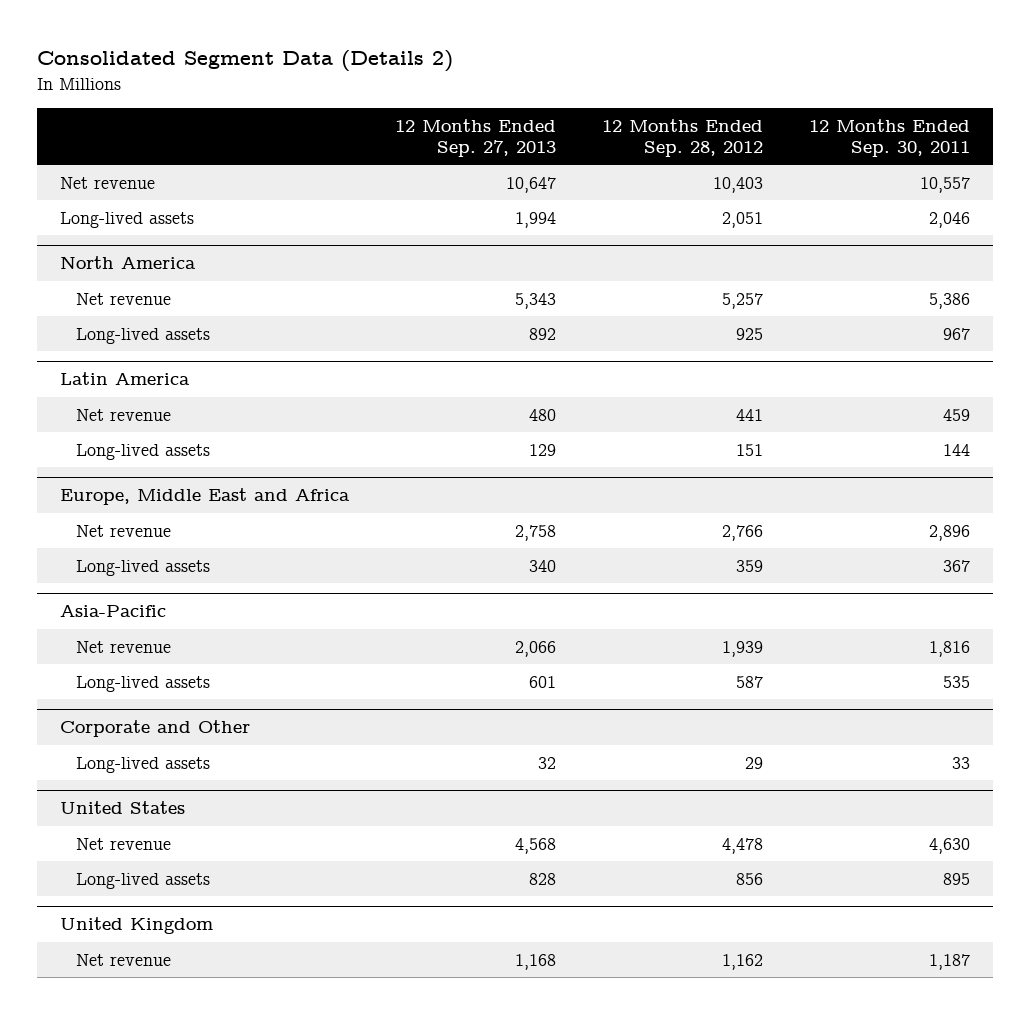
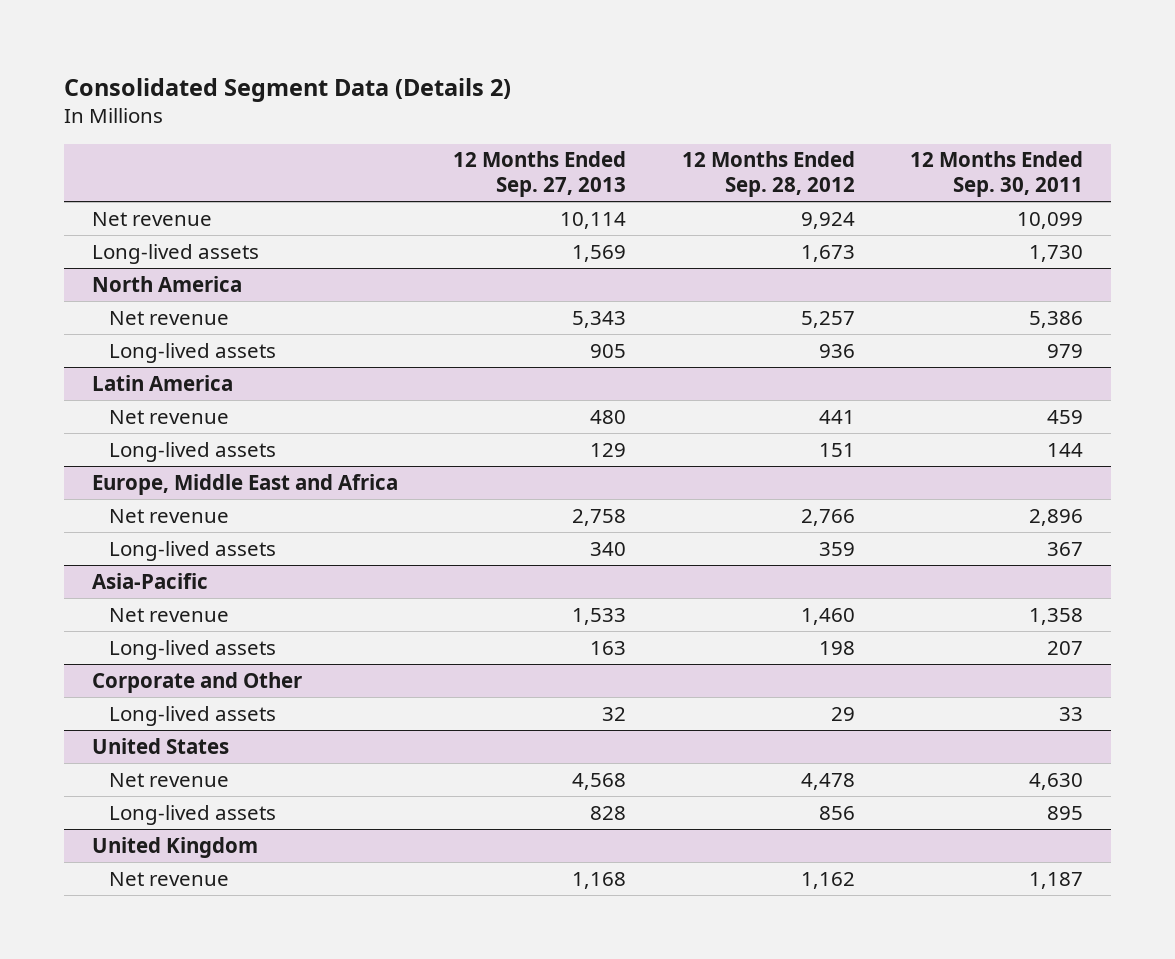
- Net revenue | 10,647 | 10,403 | 10,557
- Long-lived assets | 1,994 | 2,051 | 2,046
+ Net revenue | 10,114 | 9,924 | 10,099
+ Long-lived assets | 1,569 | 1,673 | 1,730
@ North America
- Long-lived assets | 892 | 925 | 967
+ Long-lived assets | 905 | 936 | 979
@ Asia-Pacific
- Net revenue | 2,066 | 1,939 | 1,816
- Long-lived assets | 601 | 587 | 535
+ Net revenue | 1,533 | 1,460 | 1,358
+ Long-lived assets | 163 | 198 | 207

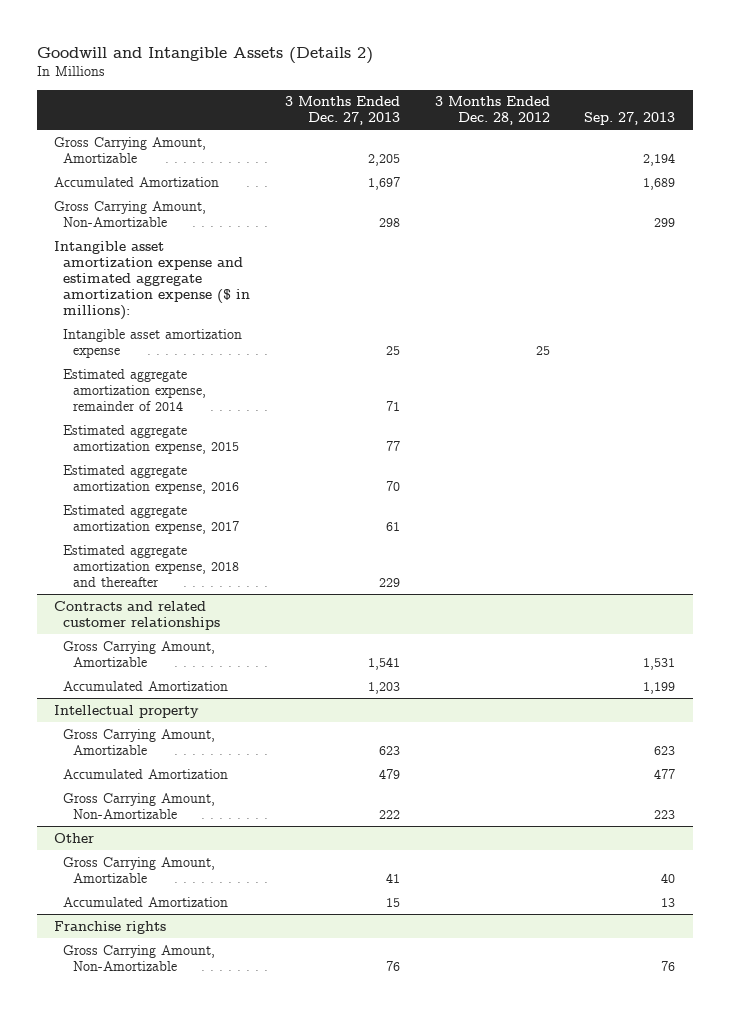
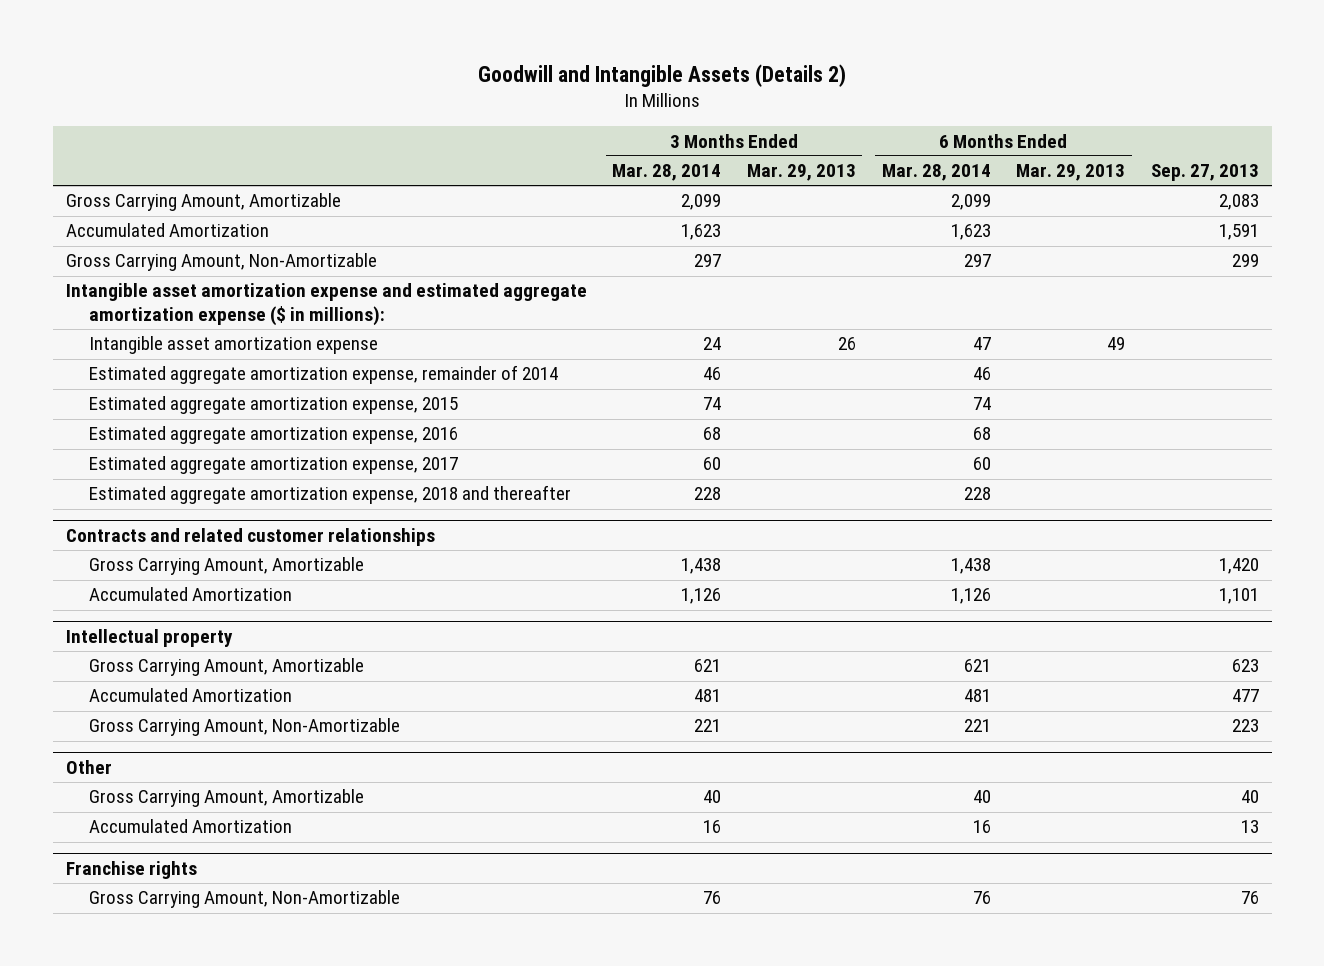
- | 3 Months Ended Dec. 27, 2013 | 3 Months Ended Dec. 28, 2012 | Sep. 27, 2013
+ | 3 Months Ended Mar. 28, 2014 | 3 Months Ended Mar. 29, 2013 | 6 Months Ended Mar. 28, 2014 | 6 Months Ended Mar. 29, 2013 | Sep. 27, 2013
- Gross Carrying Amount, Amortizable | 2,205 | | 2,194
- Accumulated Amortization | 1,697 | | 1,689
+ Gross Carrying Amount, Amortizable | 2,099 | | 2,099 | | 2,083
+ Accumulated Amortization | 1,623 | | 1,623 | | 1,591
@ Contracts and related customer relationships
- Gross Carrying Amount, Amortizable | 1,541 | | 1,531
- Accumulated Amortization | 1,203 | | 1,199
+ Gross Carrying Amount, Amortizable | 1,438 | | 1,438 | | 1,420
+ Accumulated Amortization | 1,126 | | 1,126 | | 1,101

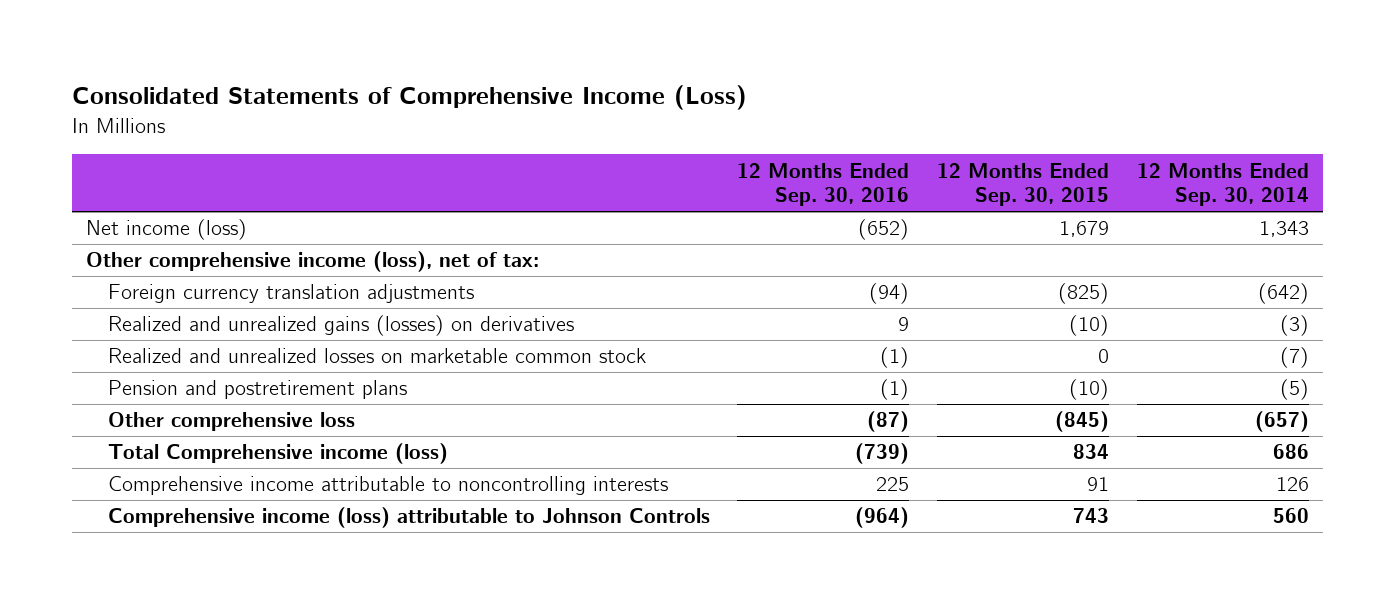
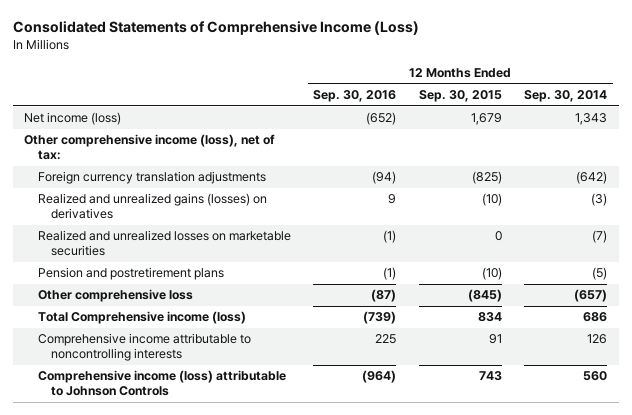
- Realized and unrealized losses on marketable common stock | (1) | 0 | (7)
+ Realized and unrealized losses on marketable securities | (1) | 0 | (7)

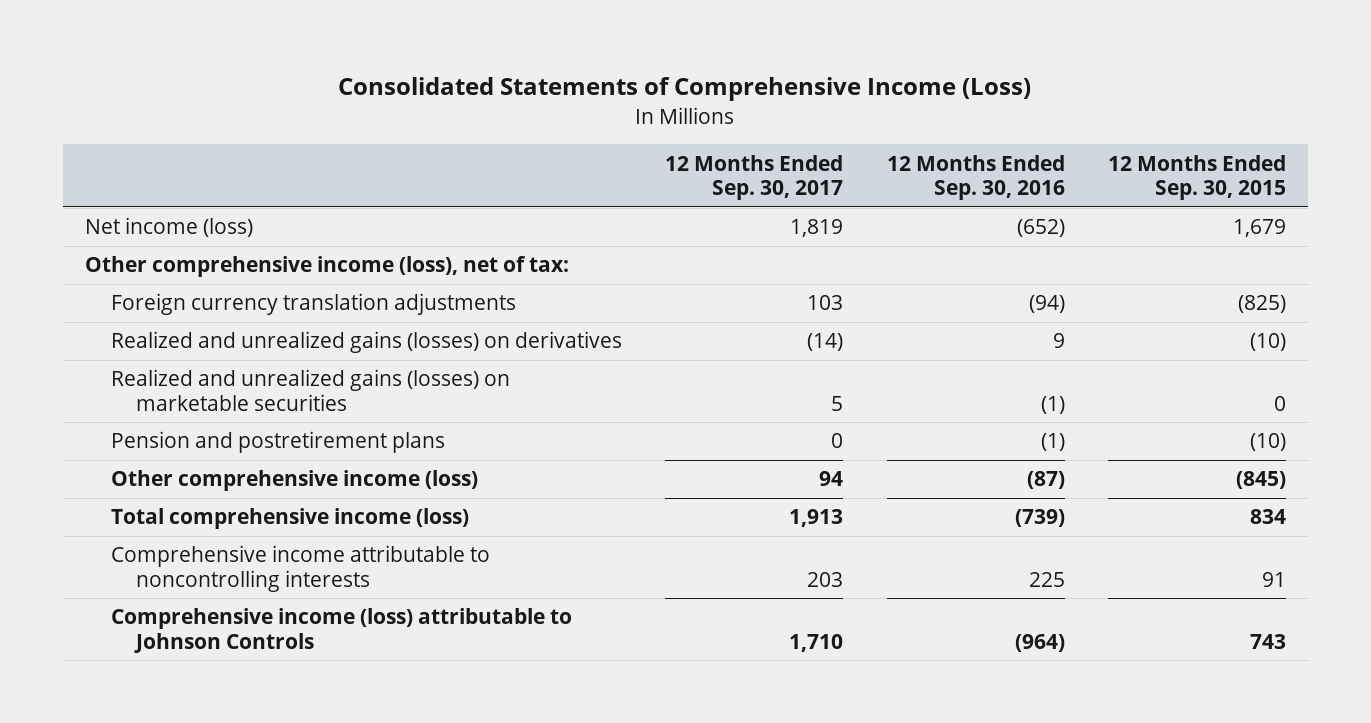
- | 12 Months Ended Sep. 30, 2016 | 12 Months Ended Sep. 30, 2015 | 12 Months Ended Sep. 30, 2014
+ | 12 Months Ended Sep. 30, 2017 | 12 Months Ended Sep. 30, 2016 | 12 Months Ended Sep. 30, 2015
- Realized and unrealized losses on marketable securities | (1) | 0 | (7)
+ Realized and unrealized gains (losses) on marketable securities | 5 | (1) | 0
- Other comprehensive loss | (87) | (845) | (657)
- Total Comprehensive income (loss) | (739) | 834 | 686
+ Other comprehensive income (loss) | 94 | (87) | (845)
+ Total comprehensive income (loss) | 1,913 | (739) | 834

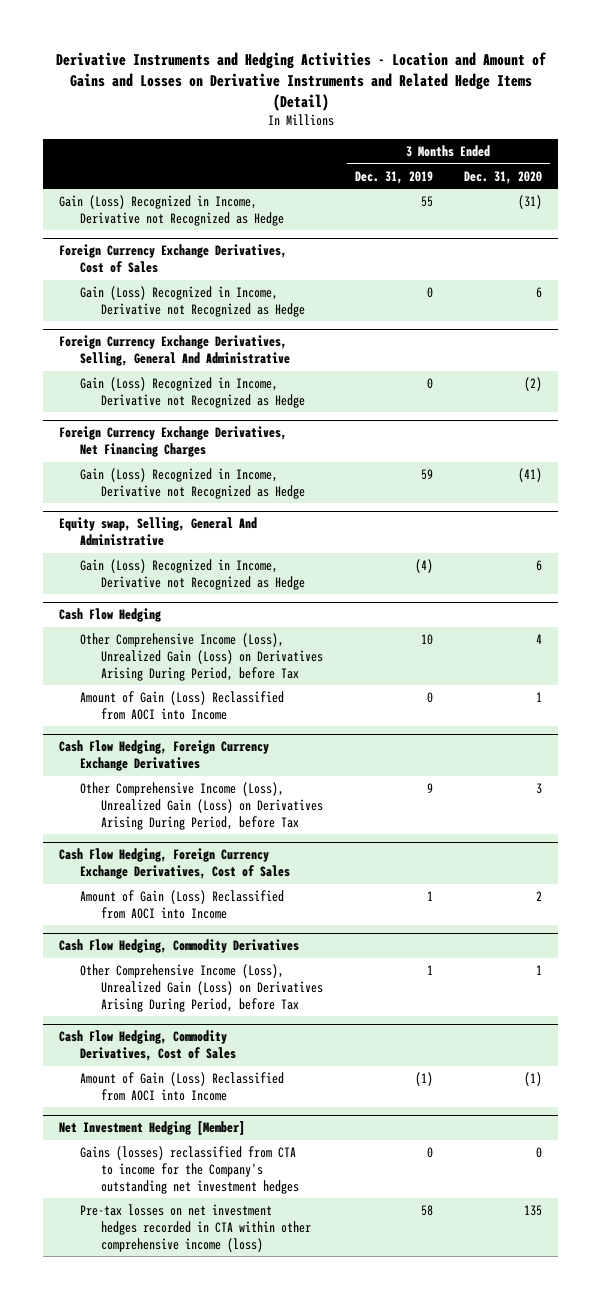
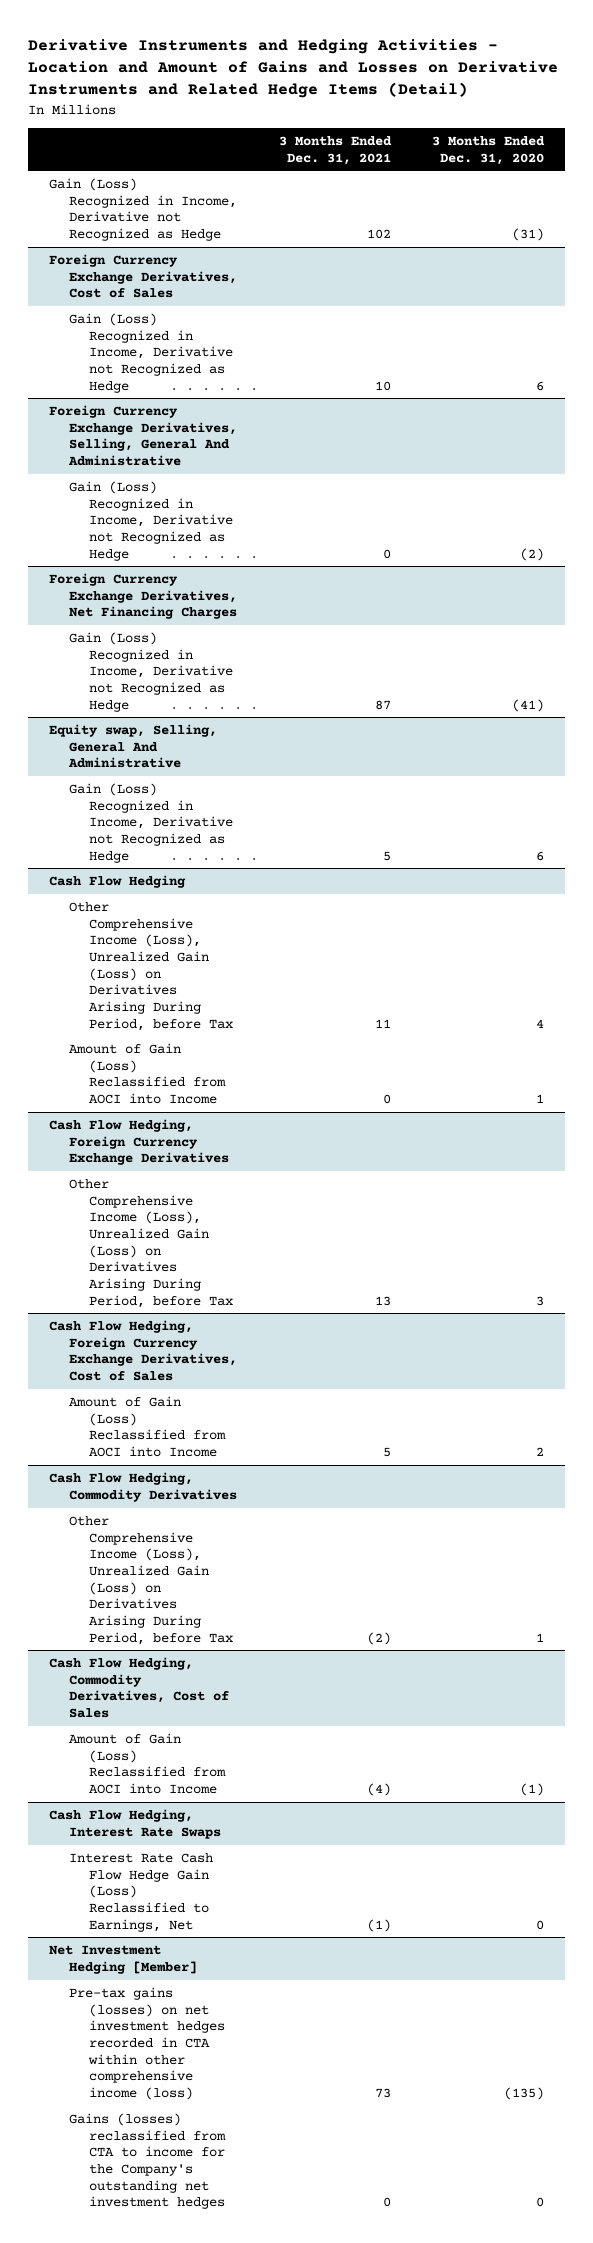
- | 3 Months Ended Dec. 31, 2019 | 3 Months Ended Dec. 31, 2020
+ | 3 Months Ended Dec. 31, 2021 | 3 Months Ended Dec. 31, 2020
+ Cash Flow Hedging, Interest Rate Swaps
+ Interest Rate Cash Flow Hedge Gain (Loss) Reclassified to Earnings, Net | (1) | 0
@ Net Investment Hedging [Member]
+ Pre-tax gains (losses) on net investment hedges recorded in CTA within other comprehensive income (loss) | 73 | (135)
- Pre-tax losses on net investment hedges recorded in CTA within other comprehensive income (loss) | 58 | 135

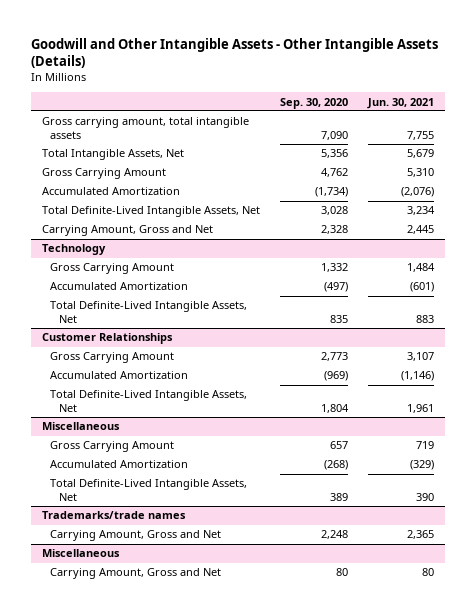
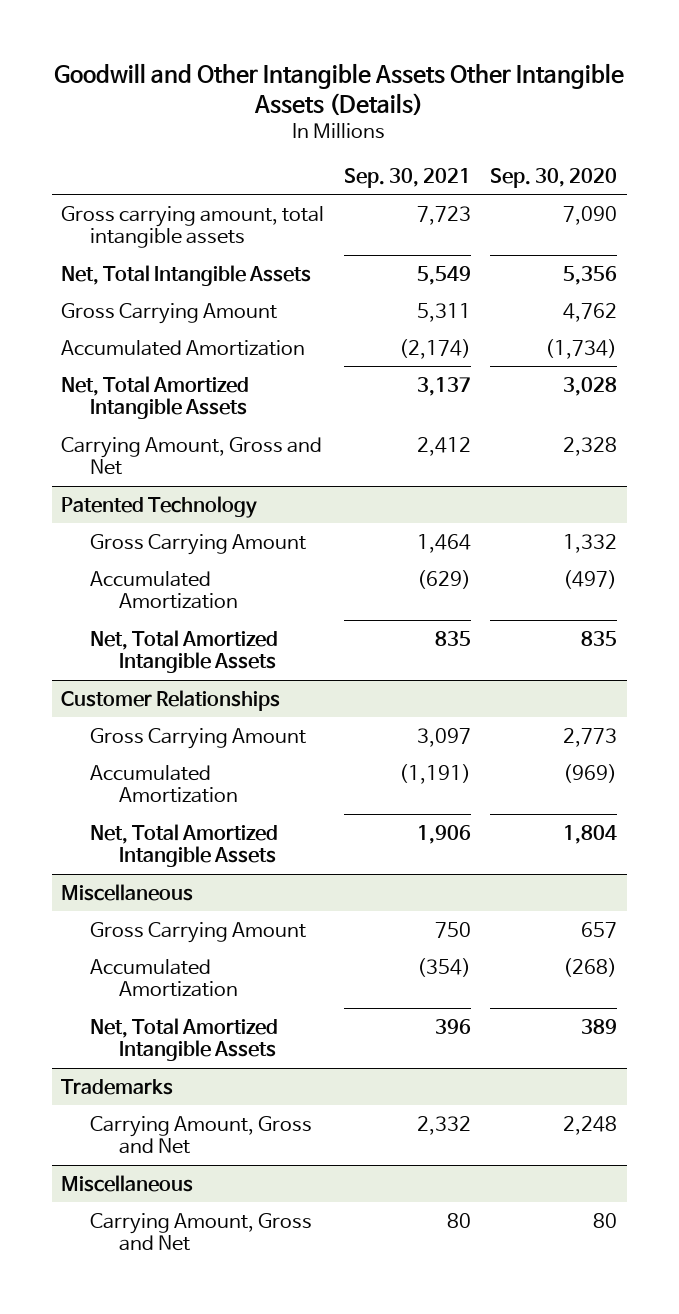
- Goodwill and Other Intangible Assets - Other Intangible Assets (Details)
+ Goodwill and Other Intangible Assets Other Intangible Assets (Details)
- | Sep. 30, 2020 | Jun. 30, 2021
+ | Sep. 30, 2021 | Sep. 30, 2020
- Total Intangible Assets, Net | 5,356 | 5,679
+ Net, Total Intangible Assets | 5,549 | 5,356
- Total Definite-Lived Intangible Assets, Net | 3,028 | 3,234
+ Net, Total Amortized Intangible Assets | 3,137 | 3,028
- Technology
+ Patented Technology
- Total Definite-Lived Intangible Assets, Net | 835 | 883
+ Net, Total Amortized Intangible Assets | 835 | 835
@ Customer Relationships
- Total Definite-Lived Intangible Assets, Net | 1,804 | 1,961
+ Net, Total Amortized Intangible Assets | 1,906 | 1,804
@ Miscellaneous
- Total Definite-Lived Intangible Assets, Net | 389 | 390
- Trademarks/trade names
@ Miscellaneous
+ Net, Total Amortized Intangible Assets | 396 | 389
+ Trademarks

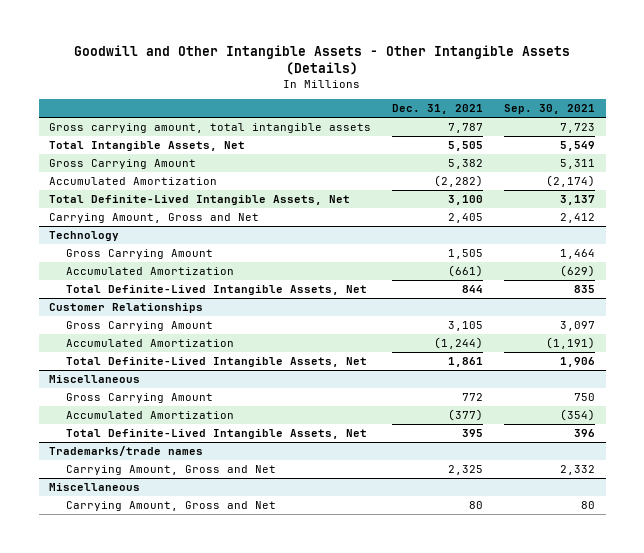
- Goodwill and Other Intangible Assets Other Intangible Assets (Details)
+ Goodwill and Other Intangible Assets - Other Intangible Assets (Details)
- | Sep. 30, 2021 | Sep. 30, 2020
+ | Dec. 31, 2021 | Sep. 30, 2021
- Net, Total Intangible Assets | 5,549 | 5,356
+ Total Intangible Assets, Net | 5,505 | 5,549
- Net, Total Amortized Intangible Assets | 3,137 | 3,028
+ Total Definite-Lived Intangible Assets, Net | 3,100 | 3,137
- Patented Technology
+ Technology
- Net, Total Amortized Intangible Assets | 835 | 835
+ Total Definite-Lived Intangible Assets, Net | 844 | 835
@ Customer Relationships
- Net, Total Amortized Intangible Assets | 1,906 | 1,804
+ Total Definite-Lived Intangible Assets, Net | 1,861 | 1,906
@ Miscellaneous
- Net, Total Amortized Intangible Assets | 396 | 389
- Trademarks
@ Miscellaneous
+ Total Definite-Lived Intangible Assets, Net | 395 | 396
+ Trademarks/trade names

